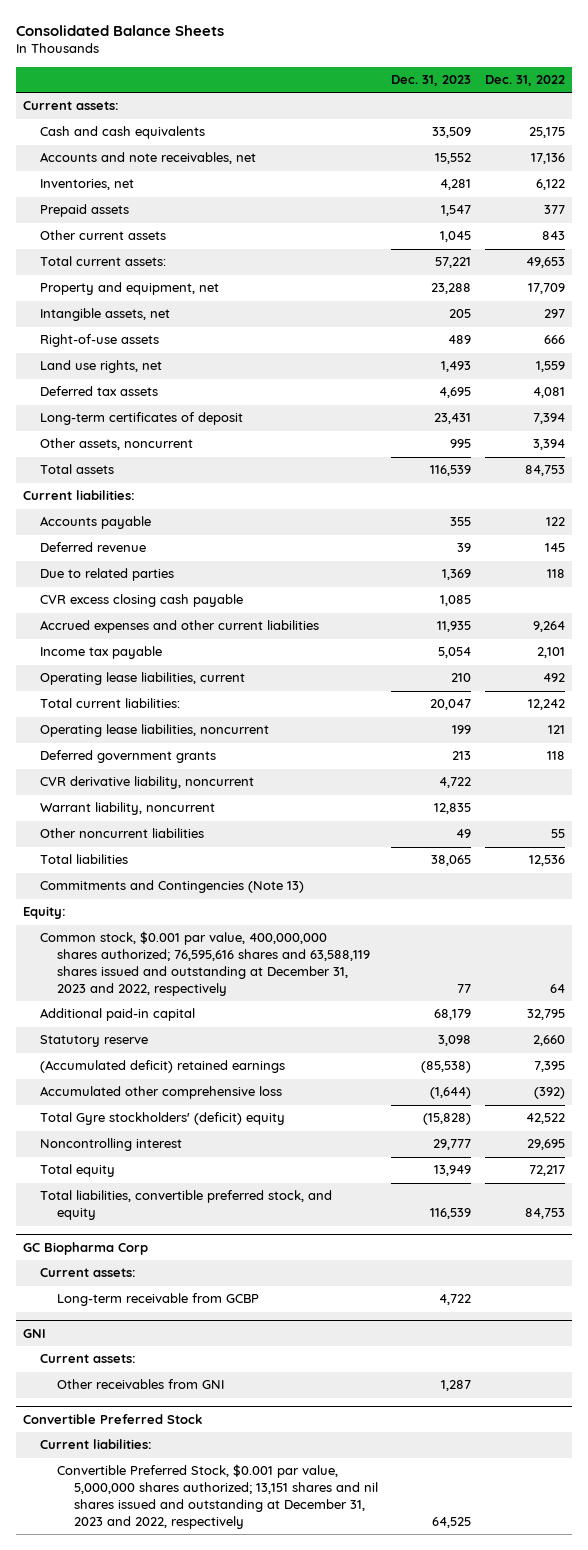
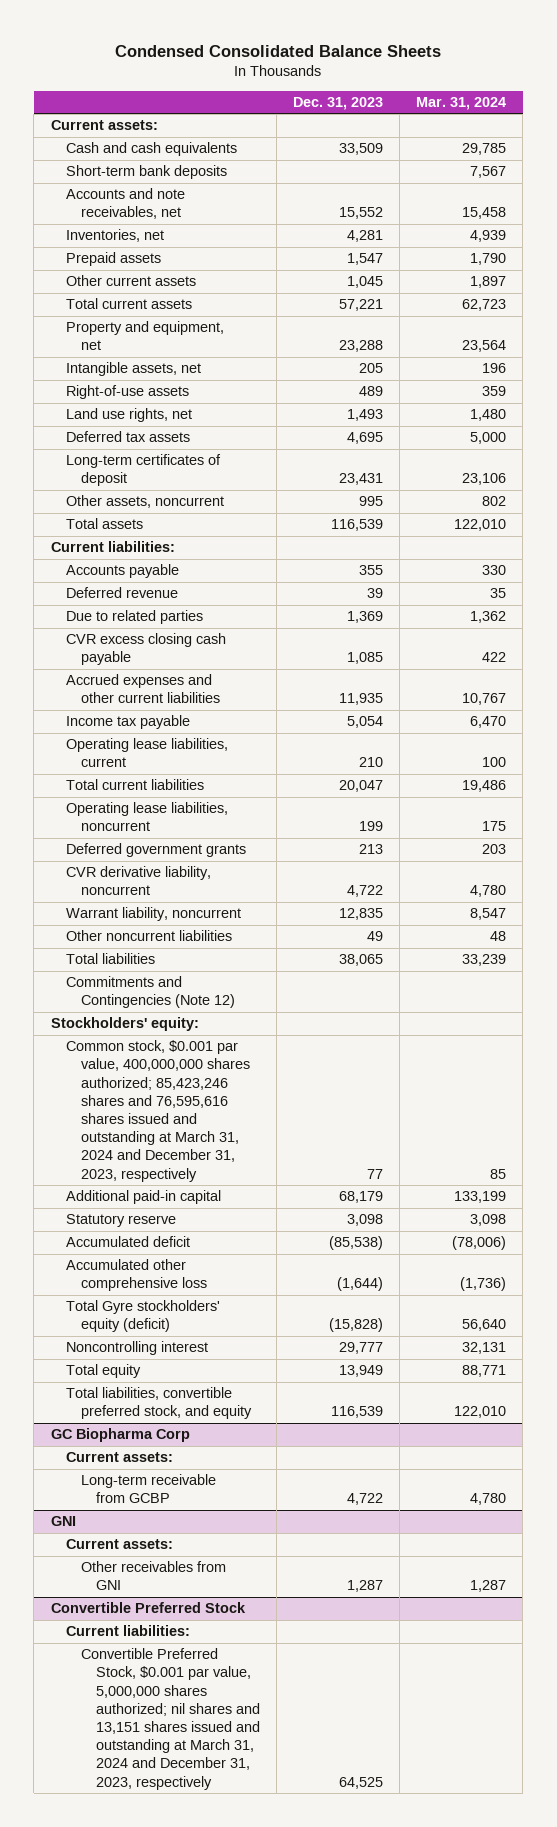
- Consolidated Balance Sheets
+ Condensed Consolidated Balance Sheets
- | Dec. 31, 2023 | Dec. 31, 2022
+ | Dec. 31, 2023 | Mar. 31, 2024
+ Short-term bank deposits | | 7,567
- Total current assets: | 57,221 | 49,653
+ Total current assets | 57,221 | 62,723
- Total current liabilities: | 20,047 | 12,242
+ Total current liabilities | 20,047 | 19,486
- Commitments and Contingencies (Note 13)
- Equity:
- Common stock, $0.001 par value, 400,000,000 shares authorized; 76,595,616 shares and 63,588,119 shares issued and outstanding at December 31, 2023 and 2022, respectively | 77 | 64
+ Commitments and Contingencies (Note 12)
+ Stockholders' equity:
+ Common stock, $0.001 par value, 400,000,000 shares authorized; 85,423,246 shares and 76,595,616 shares issued and outstanding at March 31, 2024 and December 31, 2023, respectively | 77 | 85
- (Accumulated deficit) retained earnings | (85,538) | 7,395
+ Accumulated deficit | (85,538) | (78,006)
- Total Gyre stockholders' (deficit) equity | (15,828) | 42,522
+ Total Gyre stockholders' equity (deficit) | (15,828) | 56,640
@ Convertible Preferred Stock
- Convertible Preferred Stock, $0.001 par value, 5,000,000 shares authorized; 13,151 shares and nil shares issued and outstanding at December 31, 2023 and 2022, respectively | 64,525 |
+ Convertible Preferred Stock, $0.001 par value, 5,000,000 shares authorized; nil shares and 13,151 shares issued and outstanding at March 31, 2024 and December 31, 2023, respectively | 64,525 |

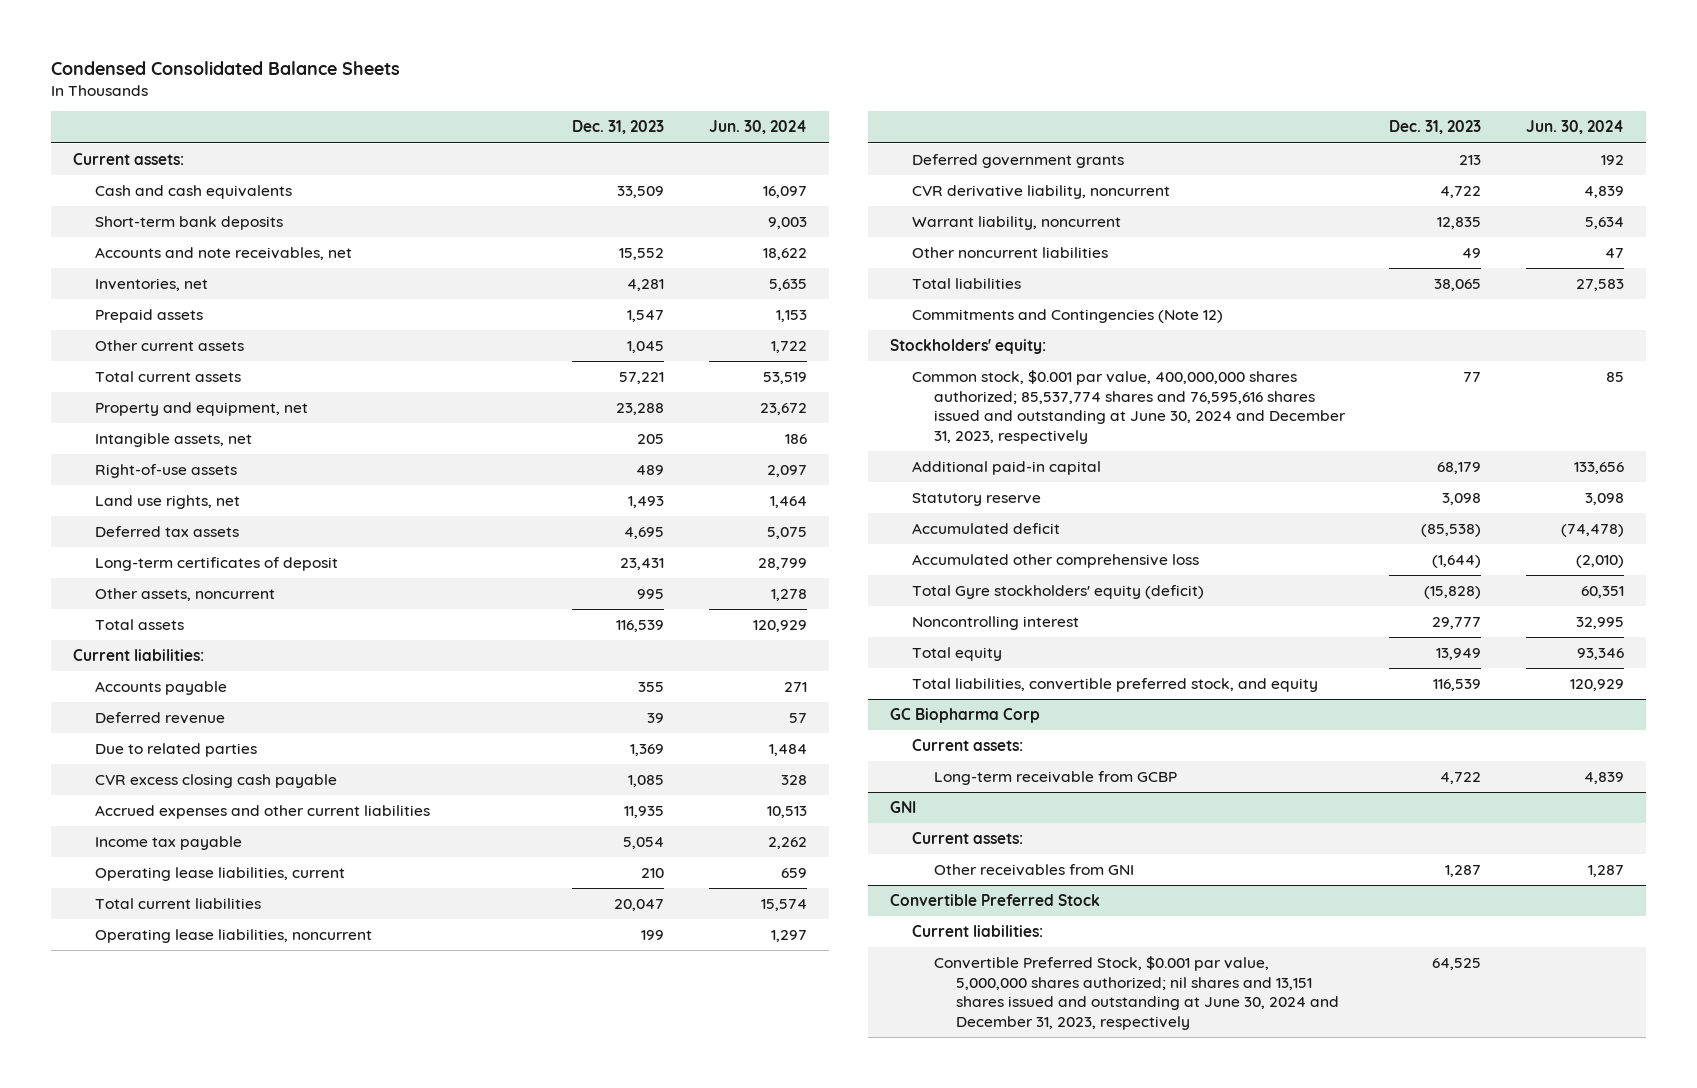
- | Dec. 31, 2023 | Mar. 31, 2024
+ | Dec. 31, 2023 | Jun. 30, 2024
- Common stock, $0.001 par value, 400,000,000 shares authorized; 85,423,246 shares and 76,595,616 shares issued and outstanding at March 31, 2024 and December 31, 2023, respectively | 77 | 85
+ Common stock, $0.001 par value, 400,000,000 shares authorized; 85,537,774 shares and 76,595,616 shares issued and outstanding at June 30, 2024 and December 31, 2023, respectively | 77 | 85
@ Convertible Preferred Stock
- Convertible Preferred Stock, $0.001 par value, 5,000,000 shares authorized; nil shares and 13,151 shares issued and outstanding at March 31, 2024 and December 31, 2023, respectively | 64,525 |
+ Convertible Preferred Stock, $0.001 par value, 5,000,000 shares authorized; nil shares and 13,151 shares issued and outstanding at June 30, 2024 and December 31, 2023, respectively | 64,525 |

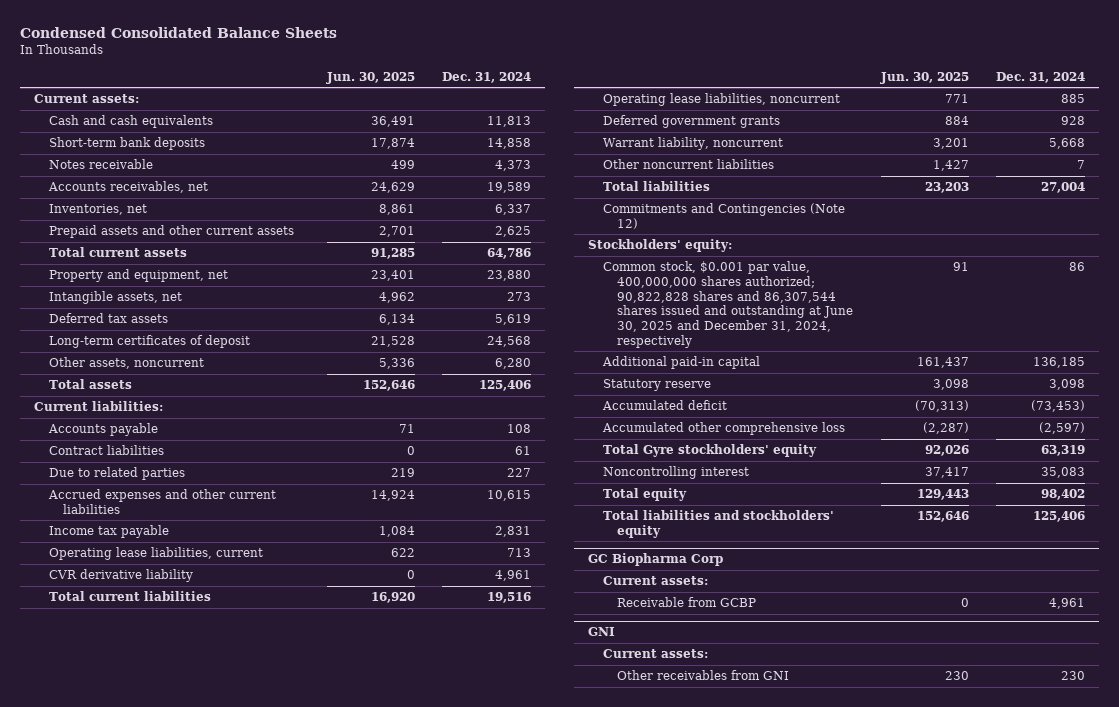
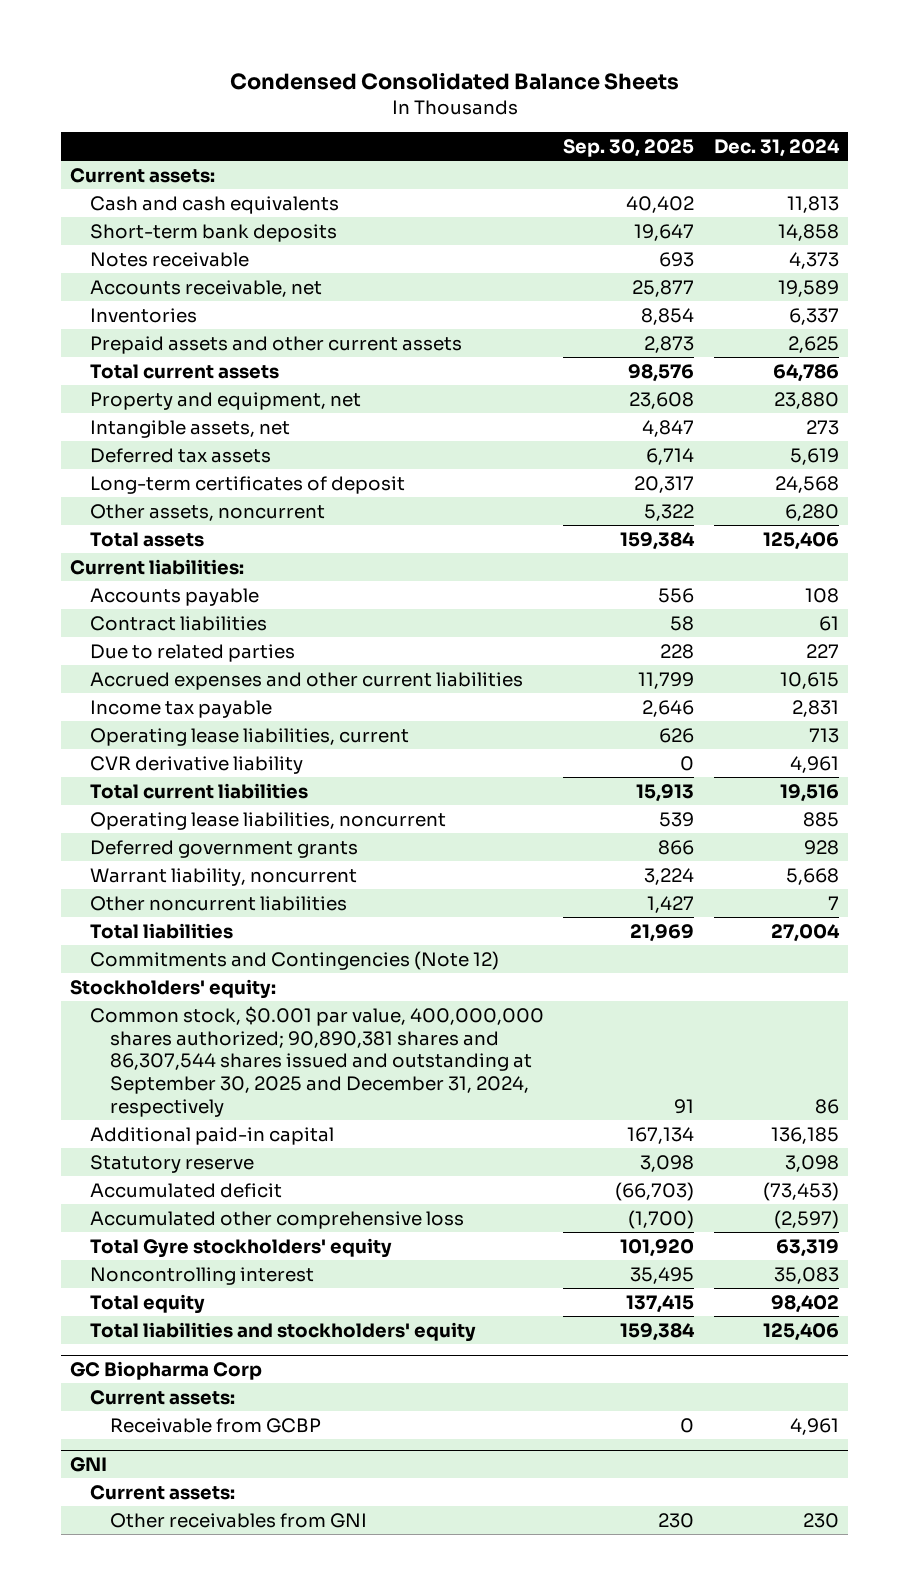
- | Jun. 30, 2025 | Dec. 31, 2024
+ | Sep. 30, 2025 | Dec. 31, 2024
- Accounts receivables, net | 24,629 | 19,589
- Inventories, net | 8,861 | 6,337
+ Accounts receivable, net | 25,877 | 19,589
+ Inventories | 8,854 | 6,337
- Common stock, $0.001 par value, 400,000,000 shares authorized; 90,822,828 shares and 86,307,544 shares issued and outstanding at June 30, 2025 and December 31, 2024, respectively | 91 | 86
+ Common stock, $0.001 par value, 400,000,000 shares authorized; 90,890,381 shares and 86,307,544 shares issued and outstanding at September 30, 2025 and December 31, 2024, respectively | 91 | 86

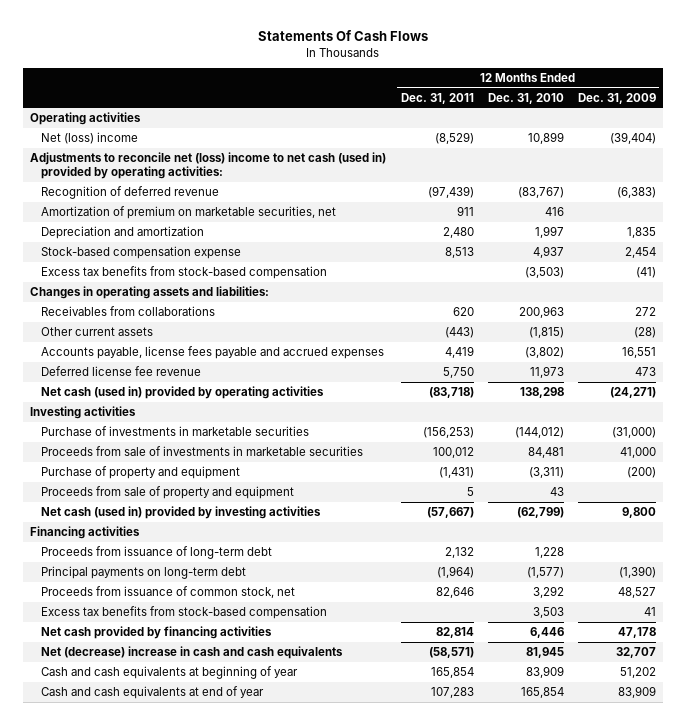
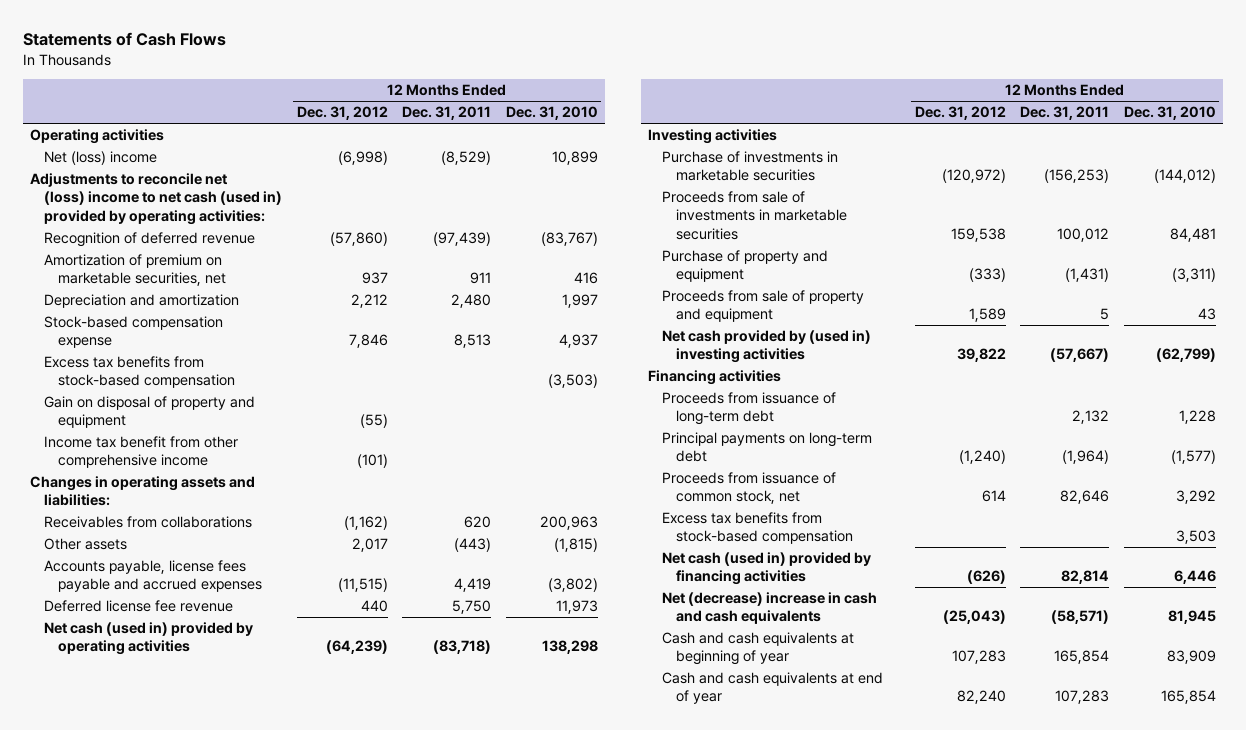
- Statements Of Cash Flows
+ Statements of Cash Flows
- | 12 Months Ended Dec. 31, 2011 | 12 Months Ended Dec. 31, 2010 | 12 Months Ended Dec. 31, 2009
+ | 12 Months Ended Dec. 31, 2012 | 12 Months Ended Dec. 31, 2011 | 12 Months Ended Dec. 31, 2010
+ Gain on disposal of property and equipment | (55) | |
+ Income tax benefit from other comprehensive income | (101) | |
- Other current assets | (443) | (1,815) | (28)
+ Other assets | 2,017 | (443) | (1,815)
- Net cash (used in) provided by investing activities | (57,667) | (62,799) | 9,800
+ Net cash provided by (used in) investing activities | 39,822 | (57,667) | (62,799)
- Net cash provided by financing activities | 82,814 | 6,446 | 47,178
+ Net cash (used in) provided by financing activities | (626) | 82,814 | 6,446

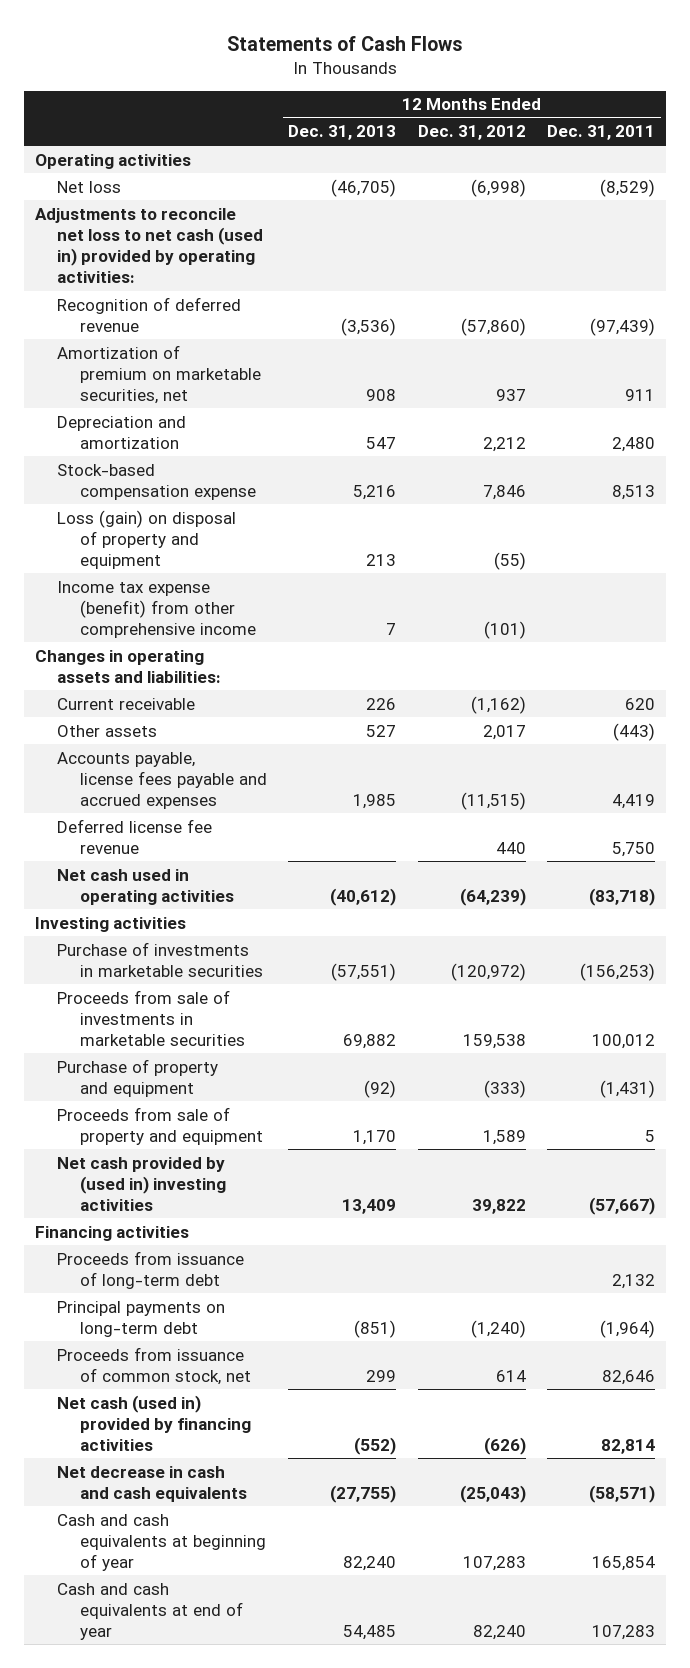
- | 12 Months Ended Dec. 31, 2012 | 12 Months Ended Dec. 31, 2011 | 12 Months Ended Dec. 31, 2010
+ | 12 Months Ended Dec. 31, 2013 | 12 Months Ended Dec. 31, 2012 | 12 Months Ended Dec. 31, 2011
- Net (loss) income | (6,998) | (8,529) | 10,899
- Adjustments to reconcile net (loss) income to net cash (used in) provided by operating activities:
+ Net loss | (46,705) | (6,998) | (8,529)
+ Adjustments to reconcile net loss to net cash (used in) provided by operating activities:
- Excess tax benefits from stock-based compensation | | | (3,503)
- Gain on disposal of property and equipment | (55) | |
- Income tax benefit from other comprehensive income | (101) | |
+ Loss (gain) on disposal of property and equipment | 213 | (55) |
+ Income tax expense (benefit) from other comprehensive income | 7 | (101) |
- Receivables from collaborations | (1,162) | 620 | 200,963
+ Current receivable | 226 | (1,162) | 620
- Net cash (used in) provided by operating activities | (64,239) | (83,718) | 138,298
+ Net cash used in operating activities | (40,612) | (64,239) | (83,718)
- Excess tax benefits from stock-based compensation | | | 3,503
- Net (decrease) increase in cash and cash equivalents | (25,043) | (58,571) | 81,945
+ Net decrease in cash and cash equivalents | (27,755) | (25,043) | (58,571)

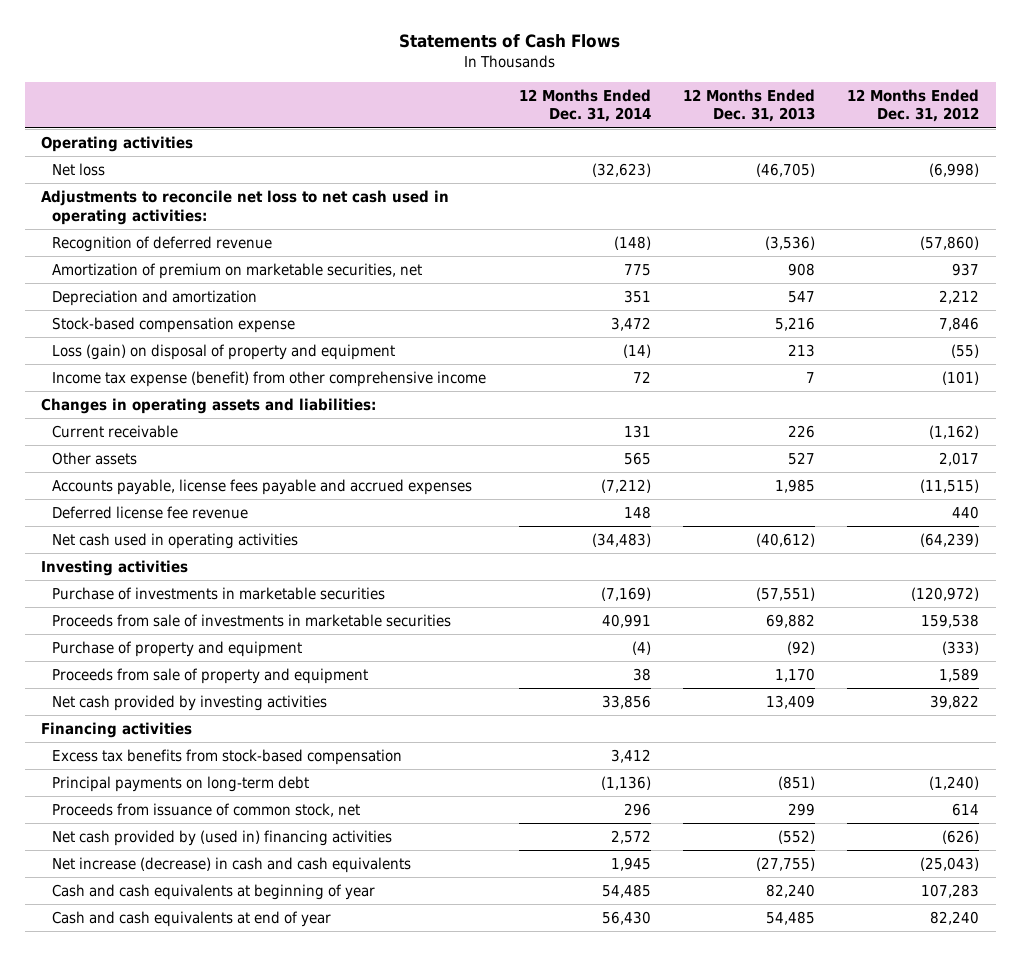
- | 12 Months Ended Dec. 31, 2013 | 12 Months Ended Dec. 31, 2012 | 12 Months Ended Dec. 31, 2011
+ | 12 Months Ended Dec. 31, 2014 | 12 Months Ended Dec. 31, 2013 | 12 Months Ended Dec. 31, 2012
- Adjustments to reconcile net loss to net cash (used in) provided by operating activities:
+ Adjustments to reconcile net loss to net cash used in operating activities:
- Net cash provided by (used in) investing activities | 13,409 | 39,822 | (57,667)
+ Net cash provided by investing activities | 33,856 | 13,409 | 39,822
- Proceeds from issuance of long-term debt | | | 2,132
+ Excess tax benefits from stock-based compensation | 3,412 | |
- Net cash (used in) provided by financing activities | (552) | (626) | 82,814
- Net decrease in cash and cash equivalents | (27,755) | (25,043) | (58,571)
+ Net cash provided by (used in) financing activities | 2,572 | (552) | (626)
+ Net increase (decrease) in cash and cash equivalents | 1,945 | (27,755) | (25,043)

